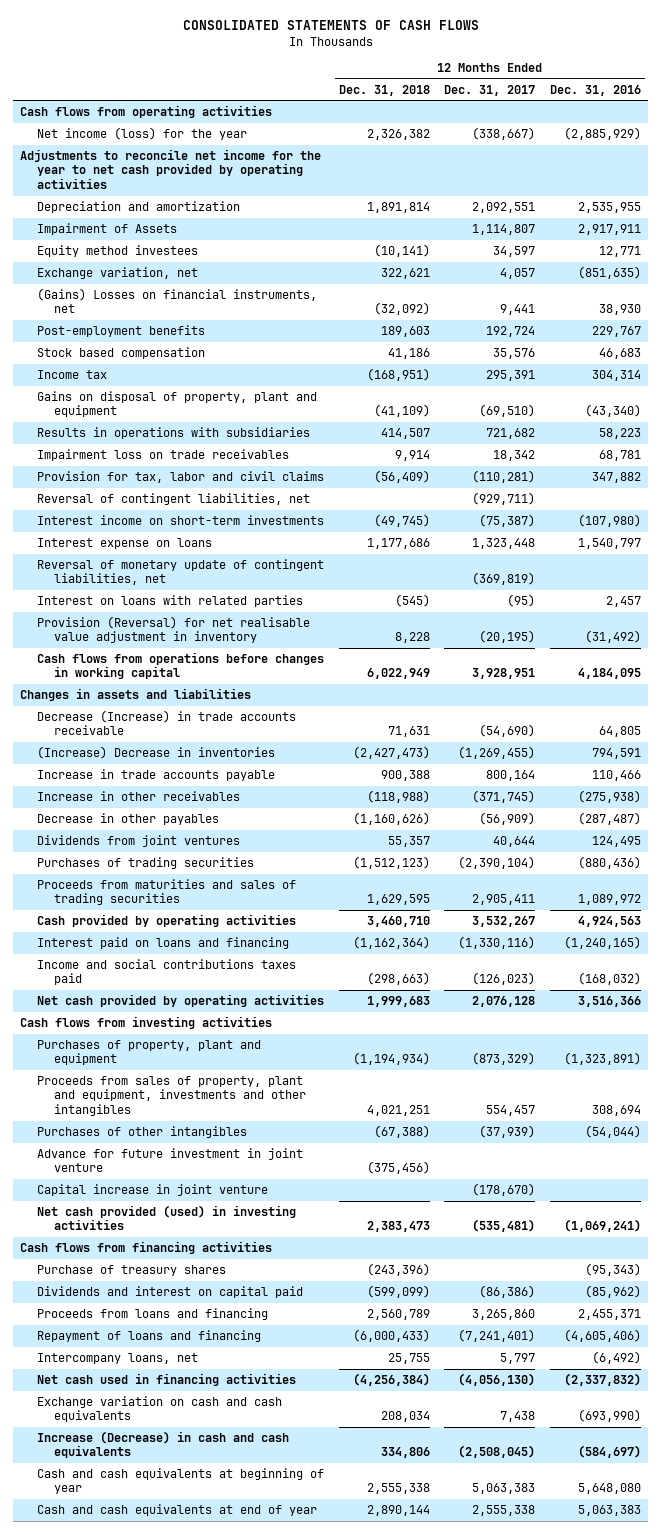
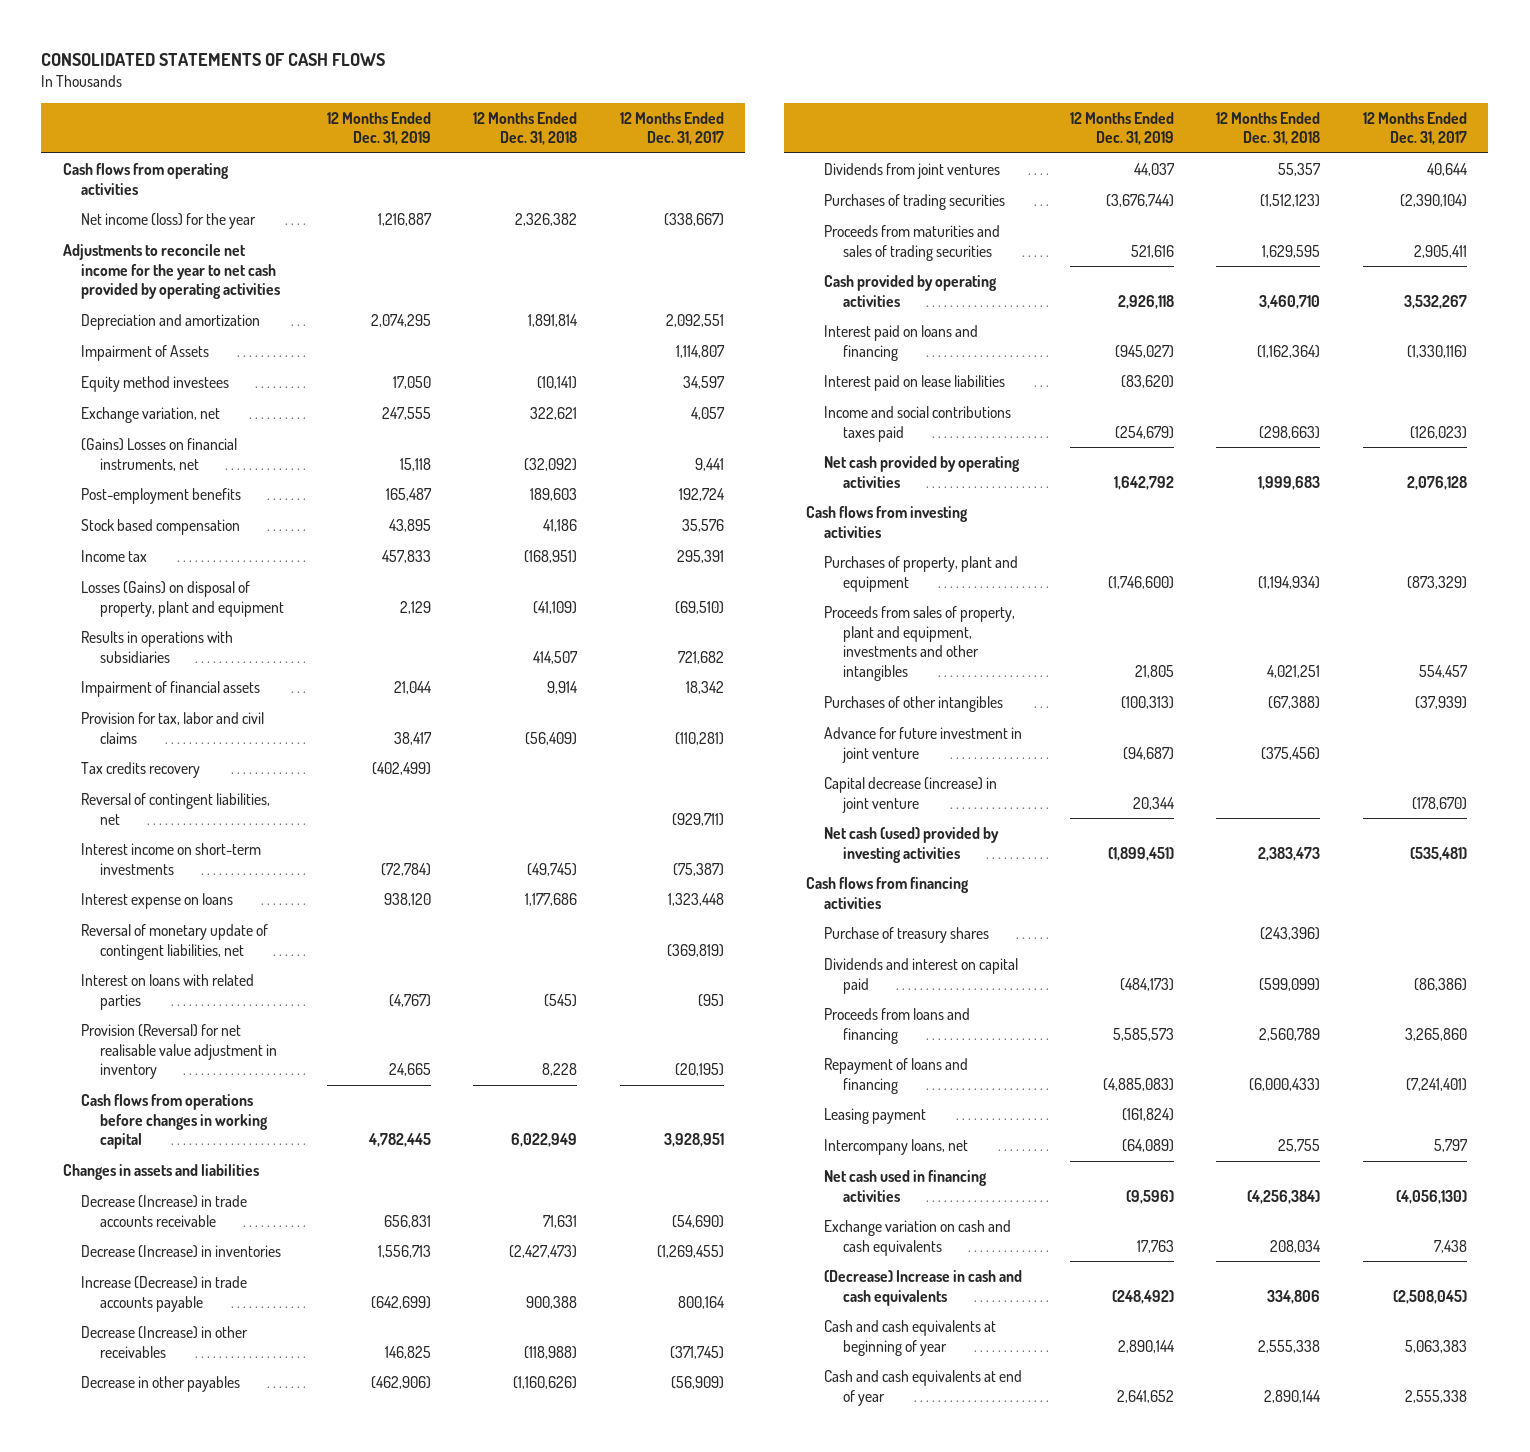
- | 12 Months Ended Dec. 31, 2018 | 12 Months Ended Dec. 31, 2017 | 12 Months Ended Dec. 31, 2016
+ | 12 Months Ended Dec. 31, 2019 | 12 Months Ended Dec. 31, 2018 | 12 Months Ended Dec. 31, 2017
- Gains on disposal of property, plant and equipment | (41,109) | (69,510) | (43,340)
+ Losses (Gains) on disposal of property, plant and equipment | 2,129 | (41,109) | (69,510)
- Impairment loss on trade receivables | 9,914 | 18,342 | 68,781
+ Impairment of financial assets | 21,044 | 9,914 | 18,342
+ Tax credits recovery | (402,499) | |
- (Increase) Decrease in inventories | (2,427,473) | (1,269,455) | 794,591
- Increase in trade accounts payable | 900,388 | 800,164 | 110,466
- Increase in other receivables | (118,988) | (371,745) | (275,938)
+ Decrease (Increase) in inventories | 1,556,713 | (2,427,473) | (1,269,455)
+ Increase (Decrease) in trade accounts payable | (642,699) | 900,388 | 800,164
+ Decrease (Increase) in other receivables | 146,825 | (118,988) | (371,745)
+ Interest paid on lease liabilities | (83,620) | |
- Capital increase in joint venture | | (178,670) |
- Net cash provided (used) in investing activities | 2,383,473 | (535,481) | (1,069,241)
+ Capital decrease (increase) in joint venture | 20,344 | | (178,670)
+ Net cash (used) provided by investing activities | (1,899,451) | 2,383,473 | (535,481)
+ Leasing payment | (161,824) | |
- Increase (Decrease) in cash and cash equivalents | 334,806 | (2,508,045) | (584,697)
+ (Decrease) Increase in cash and cash equivalents | (248,492) | 334,806 | (2,508,045)

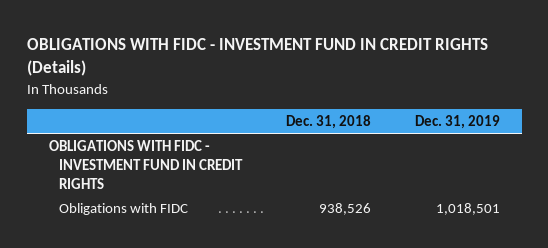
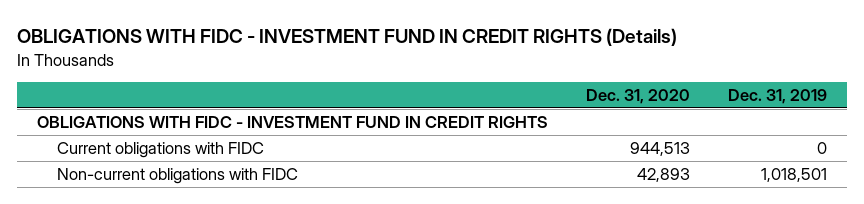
- | Dec. 31, 2018 | Dec. 31, 2019
+ | Dec. 31, 2020 | Dec. 31, 2019
- Obligations with FIDC | 938,526 | 1,018,501
+ Current obligations with FIDC | 944,513 | 0
+ Non-current obligations with FIDC | 42,893 | 1,018,501

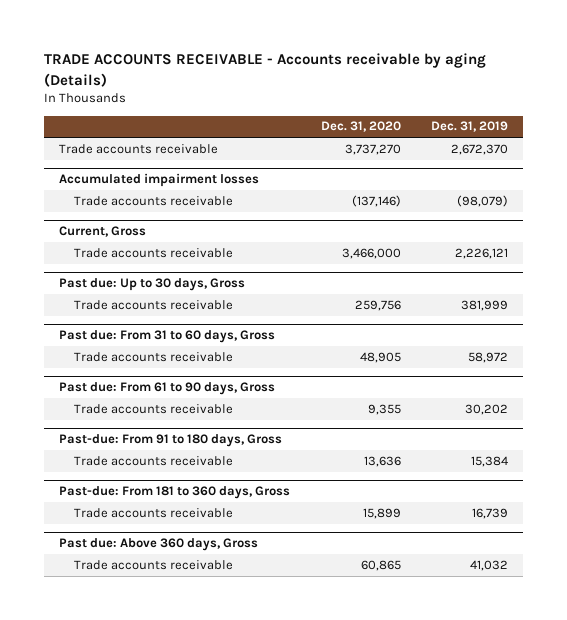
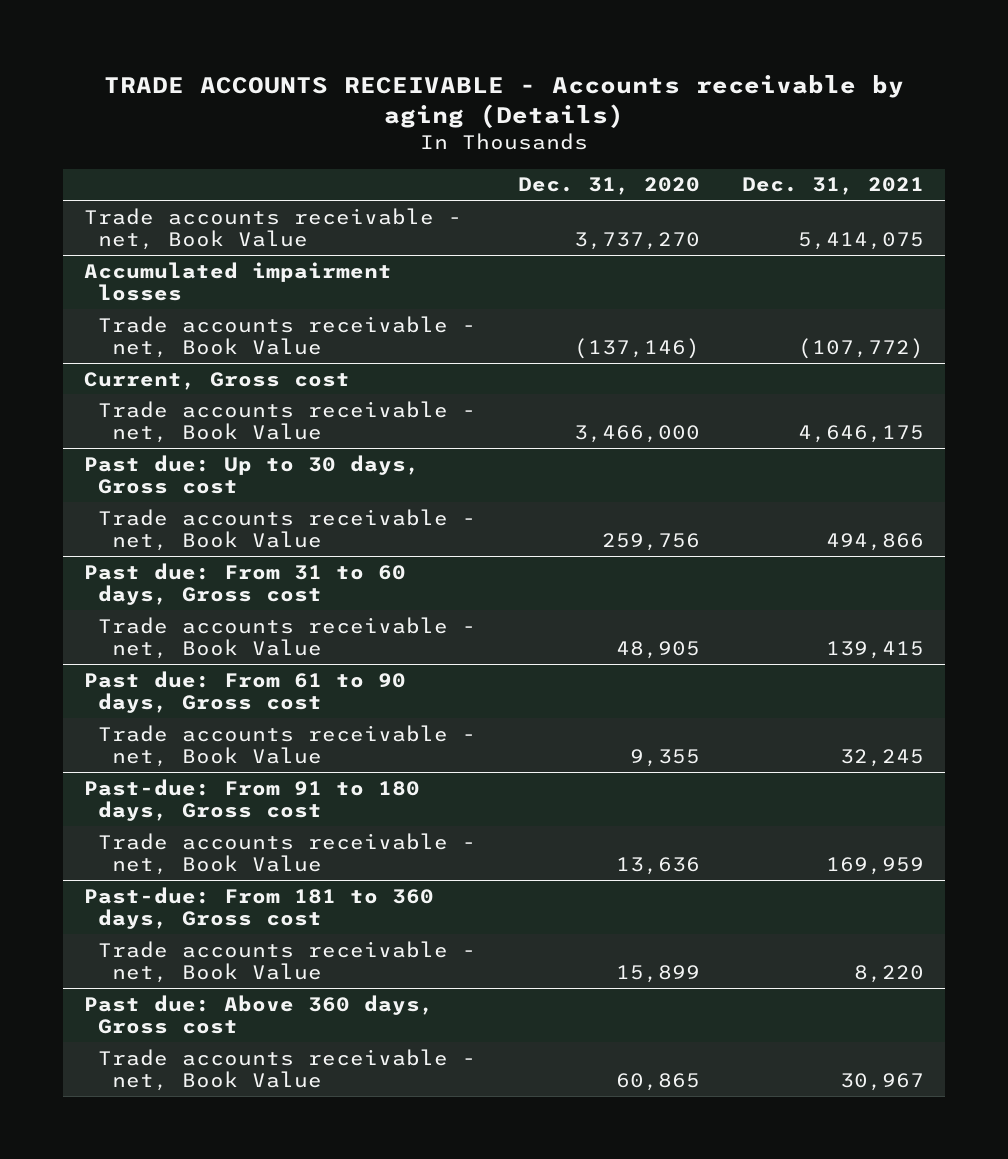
- | Dec. 31, 2020 | Dec. 31, 2019
+ | Dec. 31, 2020 | Dec. 31, 2021
- Trade accounts receivable | 3,737,270 | 2,672,370
+ Trade accounts receivable - net, Book Value | 3,737,270 | 5,414,075
@ Accumulated impairment losses
- Trade accounts receivable | (137,146) | (98,079)
- Current, Gross
- Trade accounts receivable | 3,466,000 | 2,226,121
- Past due: Up to 30 days, Gross
- Trade accounts receivable | 259,756 | 381,999
- Past due: From 31 to 60 days, Gross
- Trade accounts receivable | 48,905 | 58,972
- Past due: From 61 to 90 days, Gross
- Trade accounts receivable | 9,355 | 30,202
- Past-due: From 91 to 180 days, Gross
- Trade accounts receivable | 13,636 | 15,384
- Past-due: From 181 to 360 days, Gross
- Trade accounts receivable | 15,899 | 16,739
- Past due: Above 360 days, Gross
- Trade accounts receivable | 60,865 | 41,032
@ Accumulated impairment losses
+ Trade accounts receivable - net, Book Value | (137,146) | (107,772)
+ Current, Gross cost
+ Trade accounts receivable - net, Book Value | 3,466,000 | 4,646,175
+ Past due: Up to 30 days, Gross cost
+ Trade accounts receivable - net, Book Value | 259,756 | 494,866
+ Past due: From 31 to 60 days, Gross cost
+ Trade accounts receivable - net, Book Value | 48,905 | 139,415
+ Past due: From 61 to 90 days, Gross cost
+ Trade accounts receivable - net, Book Value | 9,355 | 32,245
+ Past-due: From 91 to 180 days, Gross cost
+ Trade accounts receivable - net, Book Value | 13,636 | 169,959
+ Past-due: From 181 to 360 days, Gross cost
+ Trade accounts receivable - net, Book Value | 15,899 | 8,220
+ Past due: Above 360 days, Gross cost
+ Trade accounts receivable - net, Book Value | 60,865 | 30,967

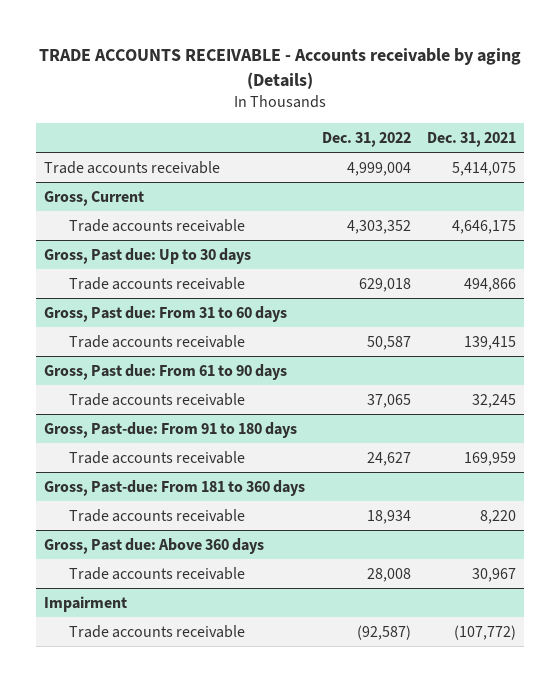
- | Dec. 31, 2020 | Dec. 31, 2021
+ | Dec. 31, 2022 | Dec. 31, 2021
- Trade accounts receivable - net, Book Value | 3,737,270 | 5,414,075
- Accumulated impairment losses
- Trade accounts receivable - net, Book Value | (137,146) | (107,772)
- Current, Gross cost
- Trade accounts receivable - net, Book Value | 3,466,000 | 4,646,175
- Past due: Up to 30 days, Gross cost
- Trade accounts receivable - net, Book Value | 259,756 | 494,866
- Past due: From 31 to 60 days, Gross cost
- Trade accounts receivable - net, Book Value | 48,905 | 139,415
- Past due: From 61 to 90 days, Gross cost
- Trade accounts receivable - net, Book Value | 9,355 | 32,245
- Past-due: From 91 to 180 days, Gross cost
- Trade accounts receivable - net, Book Value | 13,636 | 169,959
- Past-due: From 181 to 360 days, Gross cost
- Trade accounts receivable - net, Book Value | 15,899 | 8,220
- Past due: Above 360 days, Gross cost
- Trade accounts receivable - net, Book Value | 60,865 | 30,967
+ Trade accounts receivable | 4,999,004 | 5,414,075
+ Gross, Current
+ Trade accounts receivable | 4,303,352 | 4,646,175
+ Gross, Past due: Up to 30 days
+ Trade accounts receivable | 629,018 | 494,866
+ Gross, Past due: From 31 to 60 days
+ Trade accounts receivable | 50,587 | 139,415
+ Gross, Past due: From 61 to 90 days
+ Trade accounts receivable | 37,065 | 32,245
+ Gross, Past-due: From 91 to 180 days
+ Trade accounts receivable | 24,627 | 169,959
+ Gross, Past-due: From 181 to 360 days
+ Trade accounts receivable | 18,934 | 8,220
+ Gross, Past due: Above 360 days
+ Trade accounts receivable | 28,008 | 30,967
+ Impairment
+ Trade accounts receivable | (92,587) | (107,772)

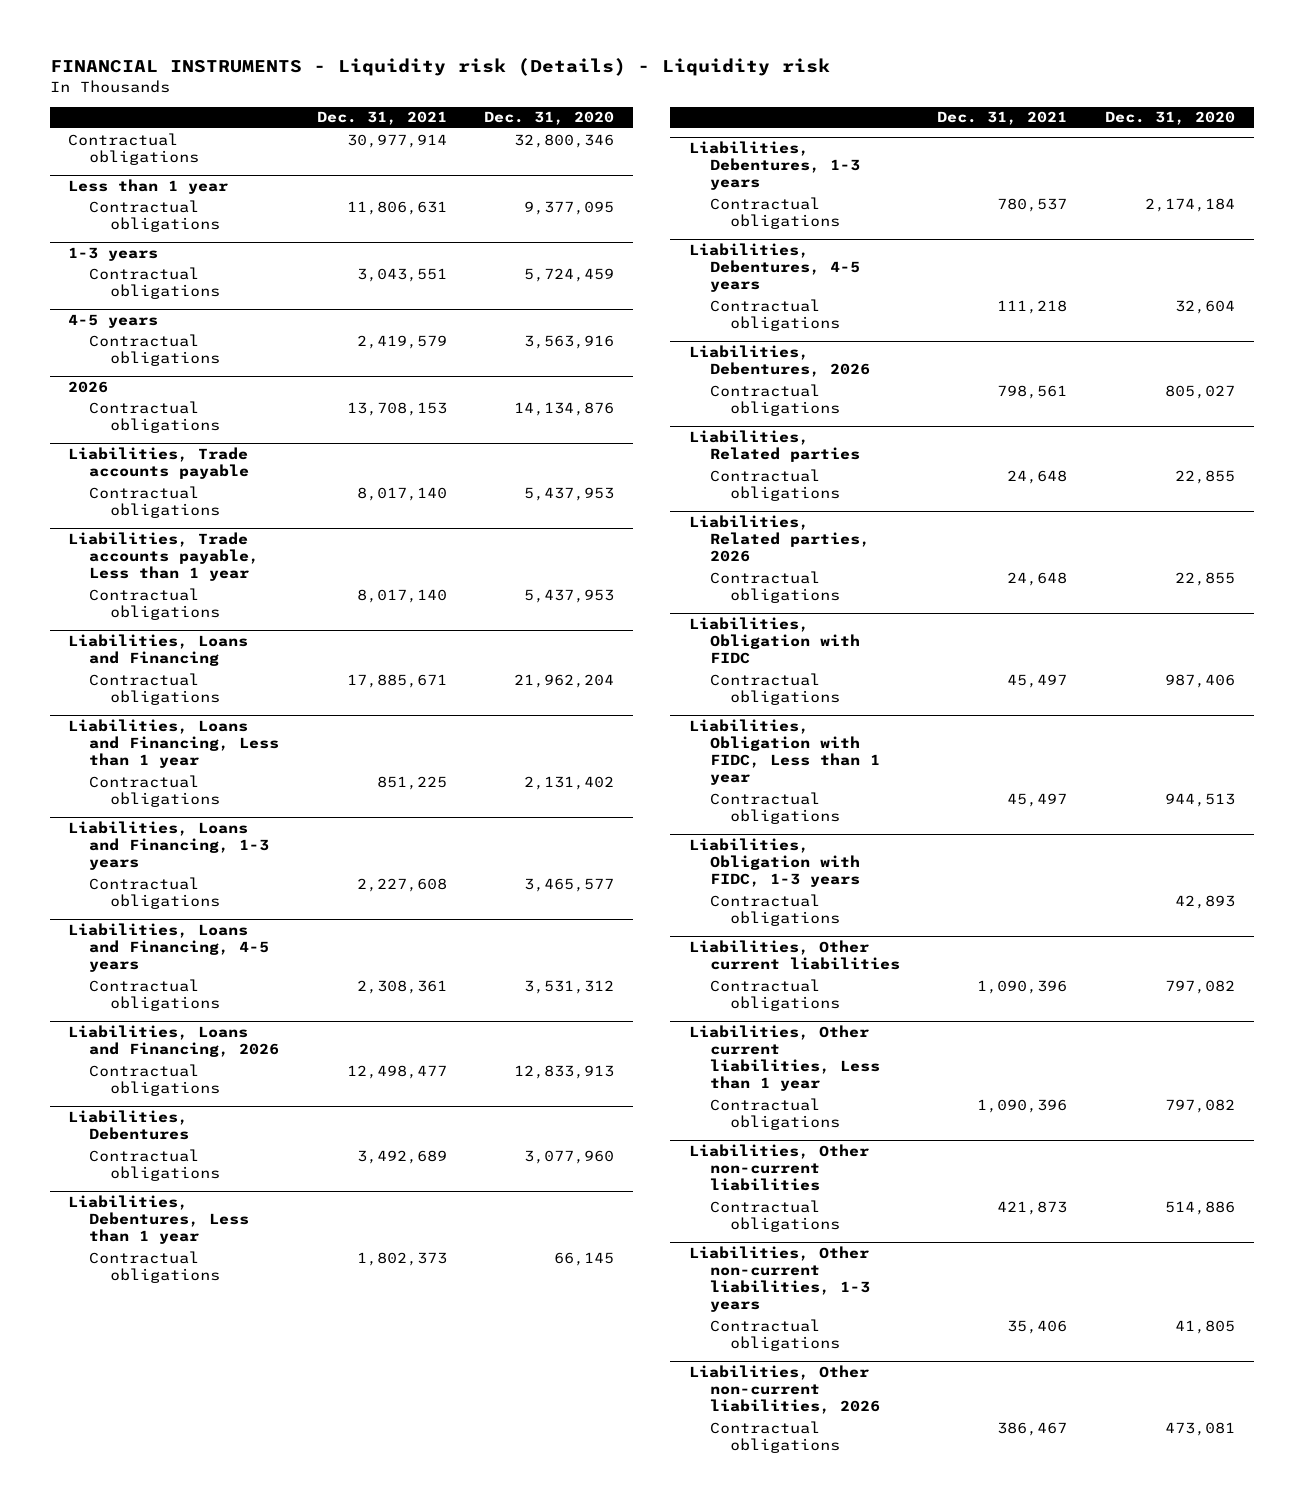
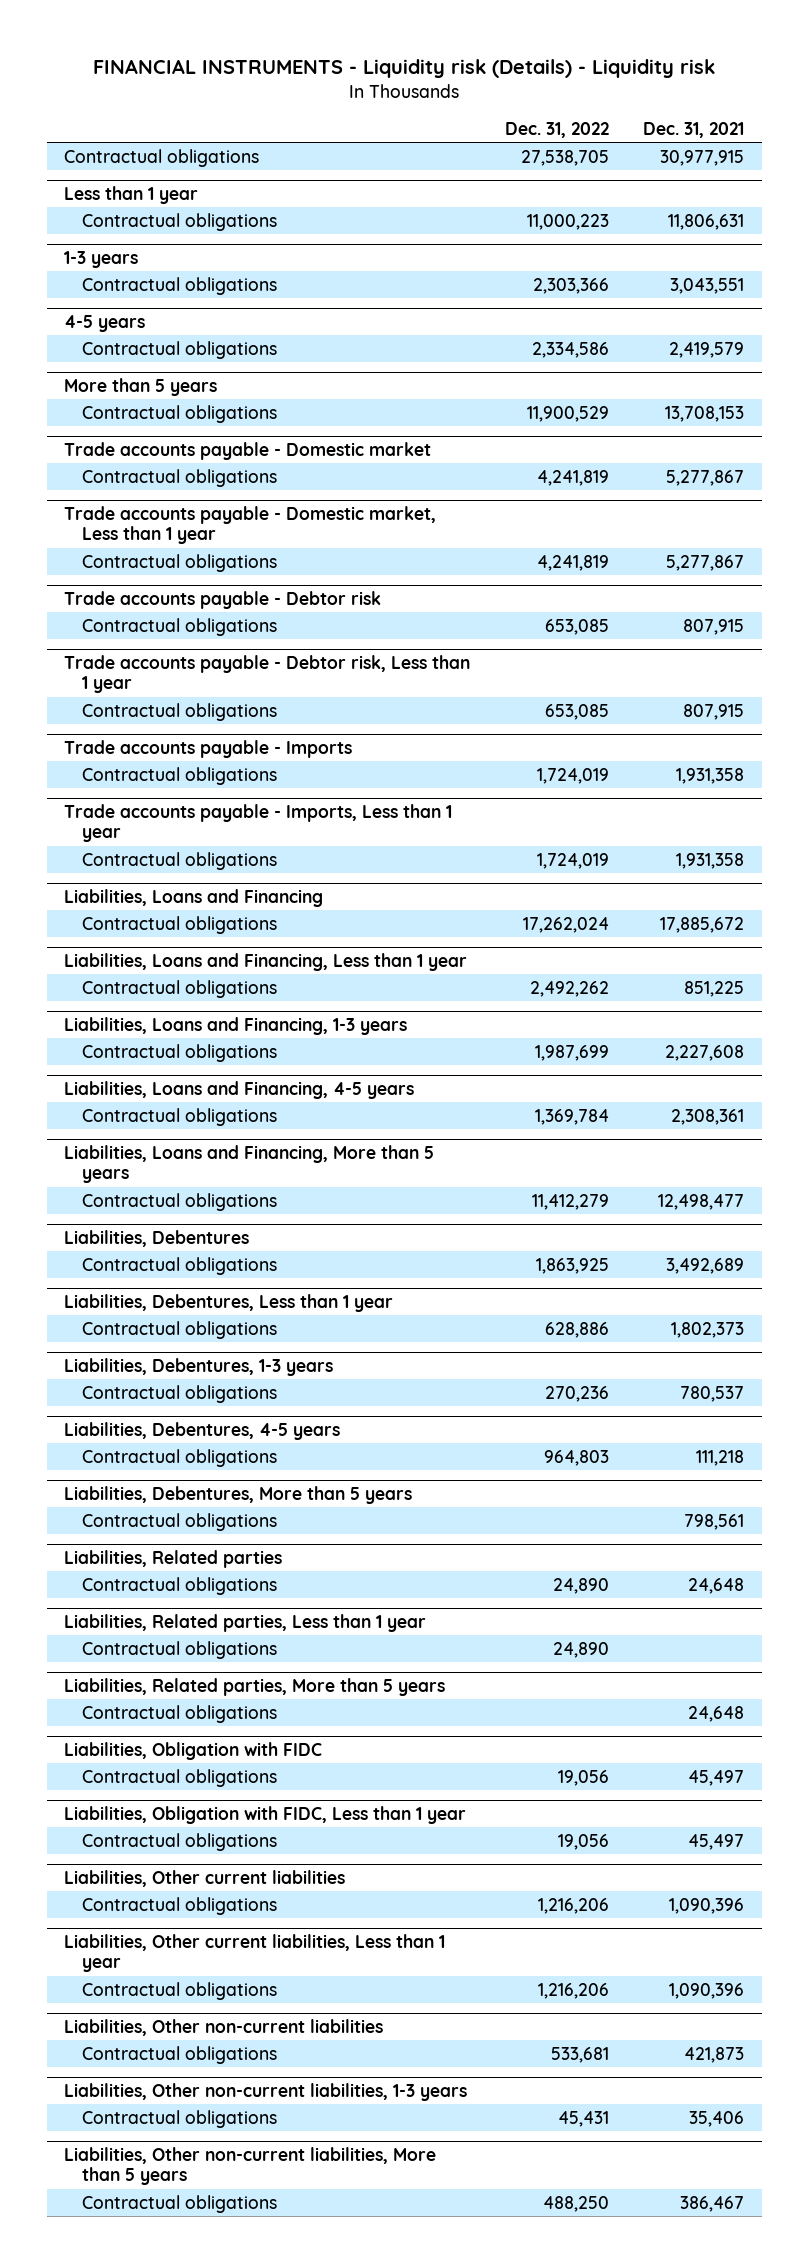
- | Dec. 31, 2021 | Dec. 31, 2020
+ | Dec. 31, 2022 | Dec. 31, 2021
- Contractual obligations | 30,977,914 | 32,800,346
+ Contractual obligations | 27,538,705 | 30,977,915
- 2026
+ More than 5 years
- Liabilities, Trade accounts payable
- Contractual obligations | 8,017,140 | 5,437,953
- Liabilities, Trade accounts payable, Less than 1 year
- Contractual obligations | 8,017,140 | 5,437,953
+ Trade accounts payable - Domestic market
+ Contractual obligations | 4,241,819 | 5,277,867
+ Trade accounts payable - Domestic market, Less than 1 year
+ Contractual obligations | 4,241,819 | 5,277,867
+ Trade accounts payable - Debtor risk
+ Contractual obligations | 653,085 | 807,915
+ Trade accounts payable - Debtor risk, Less than 1 year
+ Contractual obligations | 653,085 | 807,915
+ Trade accounts payable - Imports
+ Contractual obligations | 1,724,019 | 1,931,358
+ Trade accounts payable - Imports, Less than 1 year
+ Contractual obligations | 1,724,019 | 1,931,358
@ Liabilities, Loans and Financing
- Contractual obligations | 17,885,671 | 21,962,204
+ Contractual obligations | 17,262,024 | 17,885,672
- Liabilities, Loans and Financing, 2026
+ Liabilities, Loans and Financing, More than 5 years
- Liabilities, Debentures, 2026
+ Liabilities, Debentures, More than 5 years
- Liabilities, Related parties, 2026
+ Liabilities, Related parties, Less than 1 year
+ Contractual obligations | 24,890 |
+ Liabilities, Related parties, More than 5 years
- Liabilities, Obligation with FIDC, 1-3 years
- Contractual obligations | | 42,893
- Liabilities, Other non-current liabilities, 2026
+ Liabilities, Other non-current liabilities, More than 5 years

